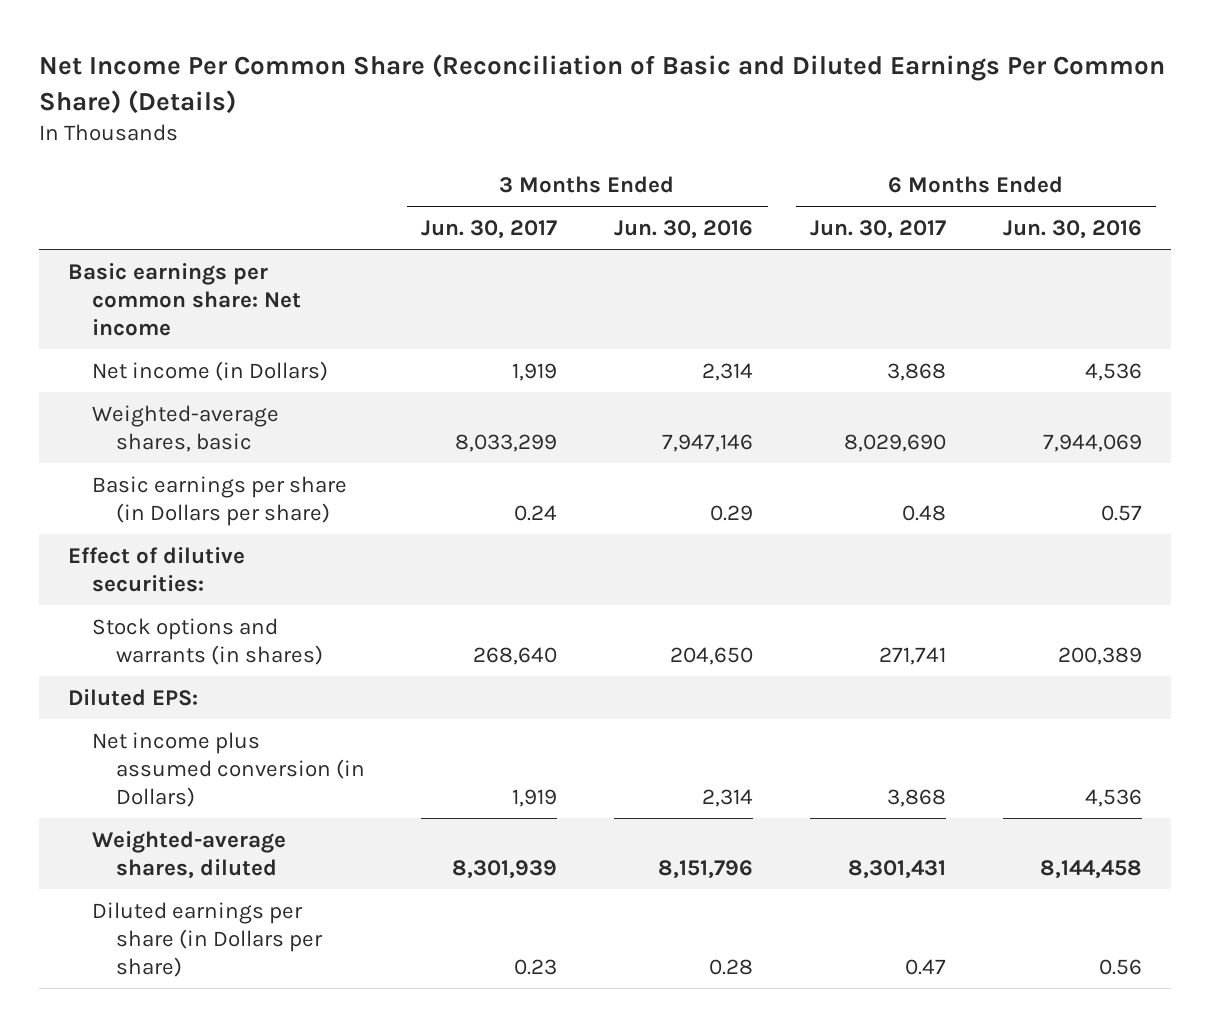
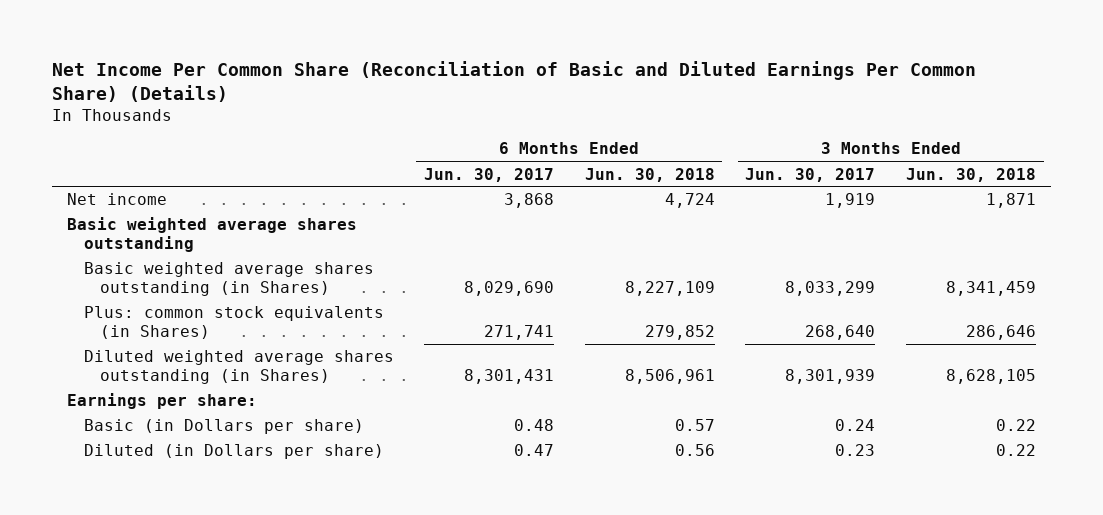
- | 3 Months Ended Jun. 30, 2017 | 3 Months Ended Jun. 30, 2016 | 6 Months Ended Jun. 30, 2017 | 6 Months Ended Jun. 30, 2016
+ | 6 Months Ended Jun. 30, 2017 | 6 Months Ended Jun. 30, 2018 | 3 Months Ended Jun. 30, 2017 | 3 Months Ended Jun. 30, 2018
- Basic earnings per common share: Net income
- Net income (in Dollars) | 1,919 | 2,314 | 3,868 | 4,536
- Weighted-average shares, basic | 8,033,299 | 7,947,146 | 8,029,690 | 7,944,069
- Basic earnings per share (in Dollars per share) | 0.24 | 0.29 | 0.48 | 0.57
- Effect of dilutive securities:
- Stock options and warrants (in shares) | 268,640 | 204,650 | 271,741 | 200,389
- Diluted EPS:
- Net income plus assumed conversion (in Dollars) | 1,919 | 2,314 | 3,868 | 4,536
- Weighted-average shares, diluted | 8,301,939 | 8,151,796 | 8,301,431 | 8,144,458
- Diluted earnings per share (in Dollars per share) | 0.23 | 0.28 | 0.47 | 0.56
+ Net income | 3,868 | 4,724 | 1,919 | 1,871
+ Basic weighted average shares outstanding
+ Basic weighted average shares outstanding (in Shares) | 8,029,690 | 8,227,109 | 8,033,299 | 8,341,459
+ Plus: common stock equivalents (in Shares) | 271,741 | 279,852 | 268,640 | 286,646
+ Diluted weighted average shares outstanding (in Shares) | 8,301,431 | 8,506,961 | 8,301,939 | 8,628,105
+ Earnings per share:
+ Basic (in Dollars per share) | 0.48 | 0.57 | 0.24 | 0.22
+ Diluted (in Dollars per share) | 0.47 | 0.56 | 0.23 | 0.22

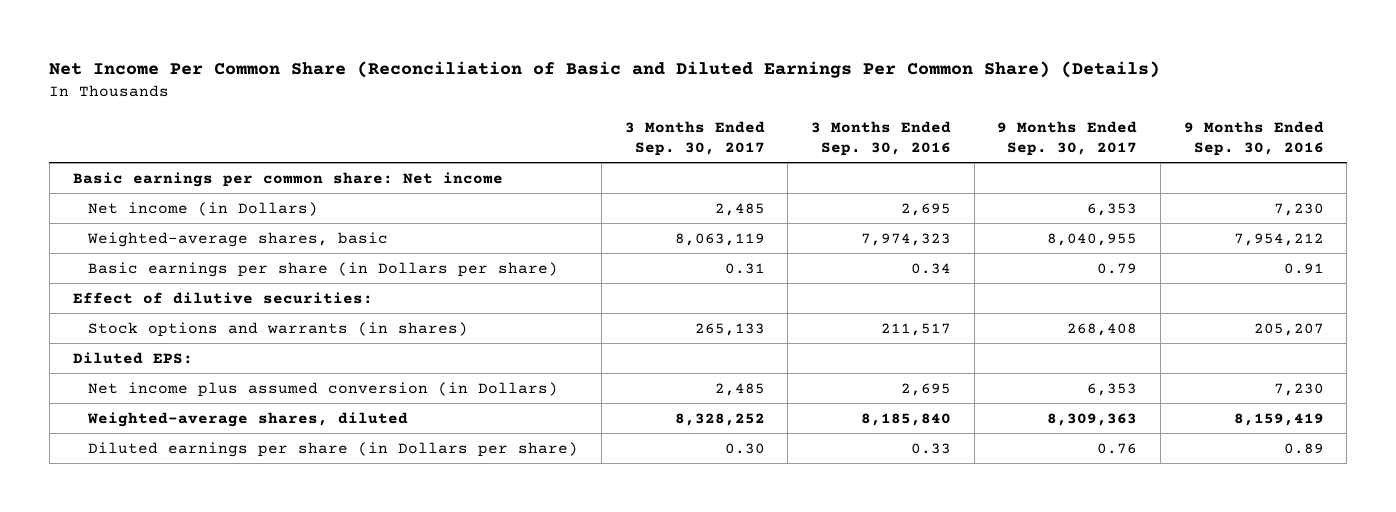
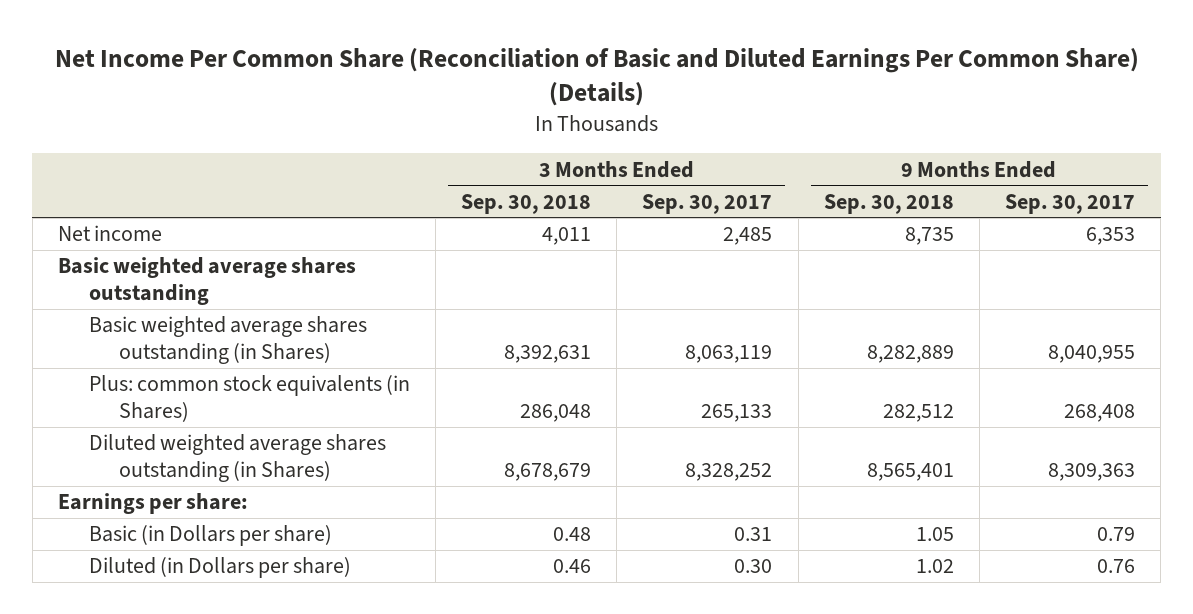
- | 3 Months Ended Sep. 30, 2017 | 3 Months Ended Sep. 30, 2016 | 9 Months Ended Sep. 30, 2017 | 9 Months Ended Sep. 30, 2016
+ | 3 Months Ended Sep. 30, 2018 | 3 Months Ended Sep. 30, 2017 | 9 Months Ended Sep. 30, 2018 | 9 Months Ended Sep. 30, 2017
- Basic earnings per common share: Net income
- Net income (in Dollars) | 2,485 | 2,695 | 6,353 | 7,230
- Weighted-average shares, basic | 8,063,119 | 7,974,323 | 8,040,955 | 7,954,212
- Basic earnings per share (in Dollars per share) | 0.31 | 0.34 | 0.79 | 0.91
- Effect of dilutive securities:
- Stock options and warrants (in shares) | 265,133 | 211,517 | 268,408 | 205,207
- Diluted EPS:
- Net income plus assumed conversion (in Dollars) | 2,485 | 2,695 | 6,353 | 7,230
- Weighted-average shares, diluted | 8,328,252 | 8,185,840 | 8,309,363 | 8,159,419
- Diluted earnings per share (in Dollars per share) | 0.30 | 0.33 | 0.76 | 0.89
+ Net income | 4,011 | 2,485 | 8,735 | 6,353
+ Basic weighted average shares outstanding
+ Basic weighted average shares outstanding (in Shares) | 8,392,631 | 8,063,119 | 8,282,889 | 8,040,955
+ Plus: common stock equivalents (in Shares) | 286,048 | 265,133 | 282,512 | 268,408
+ Diluted weighted average shares outstanding (in Shares) | 8,678,679 | 8,328,252 | 8,565,401 | 8,309,363
+ Earnings per share:
+ Basic (in Dollars per share) | 0.48 | 0.31 | 1.05 | 0.79
+ Diluted (in Dollars per share) | 0.46 | 0.30 | 1.02 | 0.76

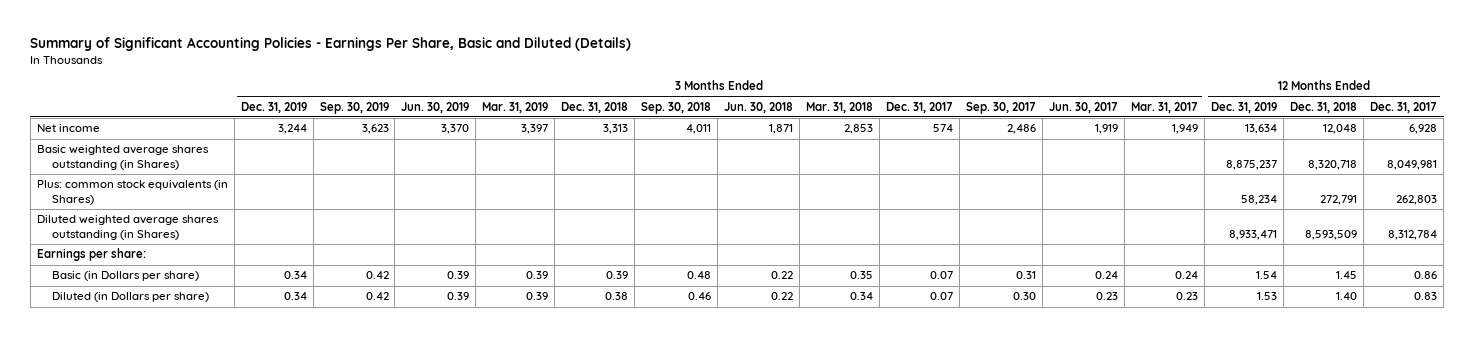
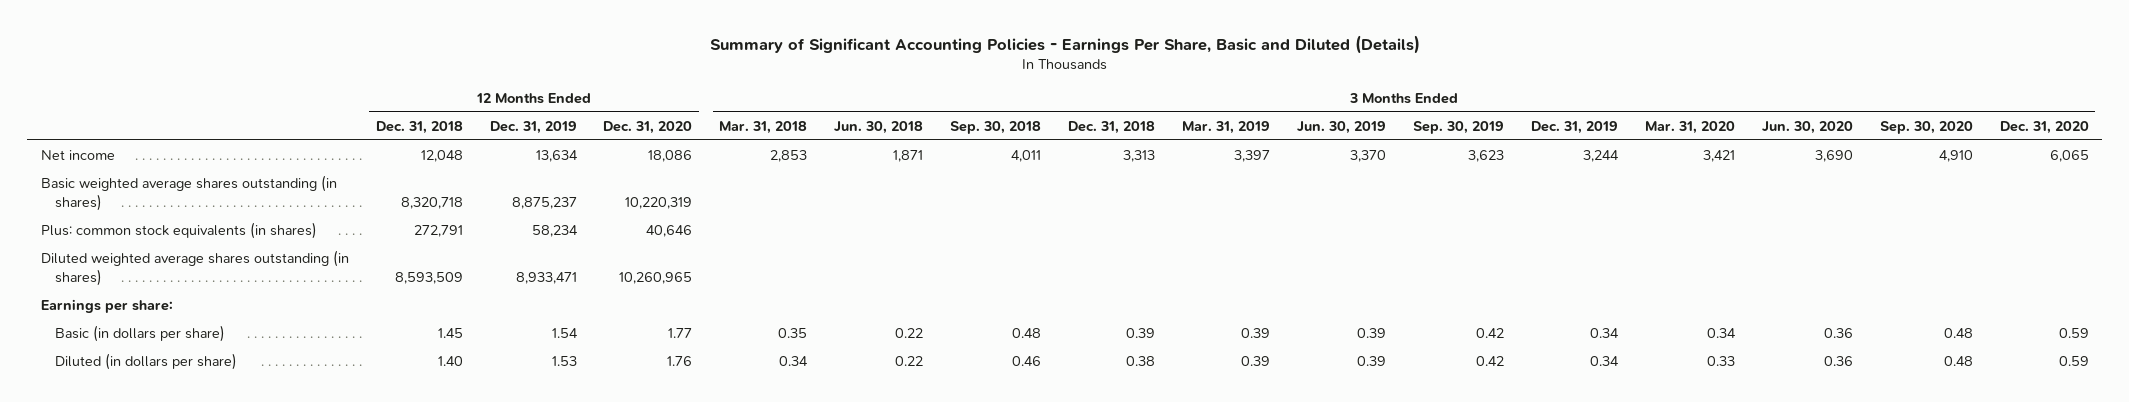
- | 3 Months Ended Dec. 31, 2019 | 3 Months Ended Sep. 30, 2019 | 3 Months Ended Jun. 30, 2019 | 3 Months Ended Mar. 31, 2019 | 3 Months Ended Dec. 31, 2018 | 3 Months Ended Sep. 30, 2018 | 3 Months Ended Jun. 30, 2018 | 3 Months Ended Mar. 31, 2018 | 3 Months Ended Dec. 31, 2017 | 3 Months Ended Sep. 30, 2017 | 3 Months Ended Jun. 30, 2017 | 3 Months Ended Mar. 31, 2017 | 12 Months Ended Dec. 31, 2019 | 12 Months Ended Dec. 31, 2018 | 12 Months Ended Dec. 31, 2017
+ | 12 Months Ended Dec. 31, 2018 | 12 Months Ended Dec. 31, 2019 | 12 Months Ended Dec. 31, 2020 | 3 Months Ended Mar. 31, 2018 | 3 Months Ended Jun. 30, 2018 | 3 Months Ended Sep. 30, 2018 | 3 Months Ended Dec. 31, 2018 | 3 Months Ended Mar. 31, 2019 | 3 Months Ended Jun. 30, 2019 | 3 Months Ended Sep. 30, 2019 | 3 Months Ended Dec. 31, 2019 | 3 Months Ended Mar. 31, 2020 | 3 Months Ended Jun. 30, 2020 | 3 Months Ended Sep. 30, 2020 | 3 Months Ended Dec. 31, 2020
- Basic weighted average shares outstanding (in Shares) | | | | | | | | | | | | | 8,875,237 | 8,320,718 | 8,049,981
- Plus: common stock equivalents (in Shares) | | | | | | | | | | | | | 58,234 | 272,791 | 262,803
- Diluted weighted average shares outstanding (in Shares) | | | | | | | | | | | | | 8,933,471 | 8,593,509 | 8,312,784
+ Basic weighted average shares outstanding (in shares) | 8,320,718 | 8,875,237 | 10,220,319 | | | | | | | | | | | |
+ Plus: common stock equivalents (in shares) | 272,791 | 58,234 | 40,646 | | | | | | | | | | | |
+ Diluted weighted average shares outstanding (in shares) | 8,593,509 | 8,933,471 | 10,260,965 | | | | | | | | | | | |
- Basic (in Dollars per share) | 0.34 | 0.42 | 0.39 | 0.39 | 0.39 | 0.48 | 0.22 | 0.35 | 0.07 | 0.31 | 0.24 | 0.24 | 1.54 | 1.45 | 0.86
- Diluted (in Dollars per share) | 0.34 | 0.42 | 0.39 | 0.39 | 0.38 | 0.46 | 0.22 | 0.34 | 0.07 | 0.30 | 0.23 | 0.23 | 1.53 | 1.40 | 0.83
+ Basic (in dollars per share) | 1.45 | 1.54 | 1.77 | 0.35 | 0.22 | 0.48 | 0.39 | 0.39 | 0.39 | 0.42 | 0.34 | 0.34 | 0.36 | 0.48 | 0.59
+ Diluted (in dollars per share) | 1.40 | 1.53 | 1.76 | 0.34 | 0.22 | 0.46 | 0.38 | 0.39 | 0.39 | 0.42 | 0.34 | 0.33 | 0.36 | 0.48 | 0.59

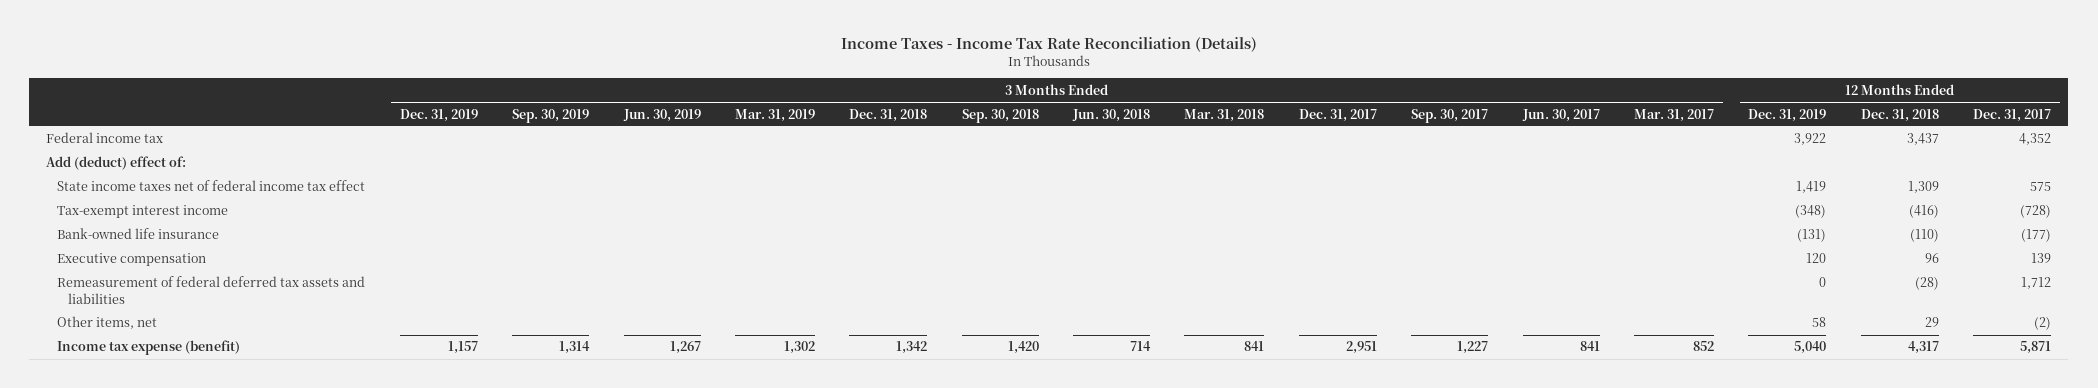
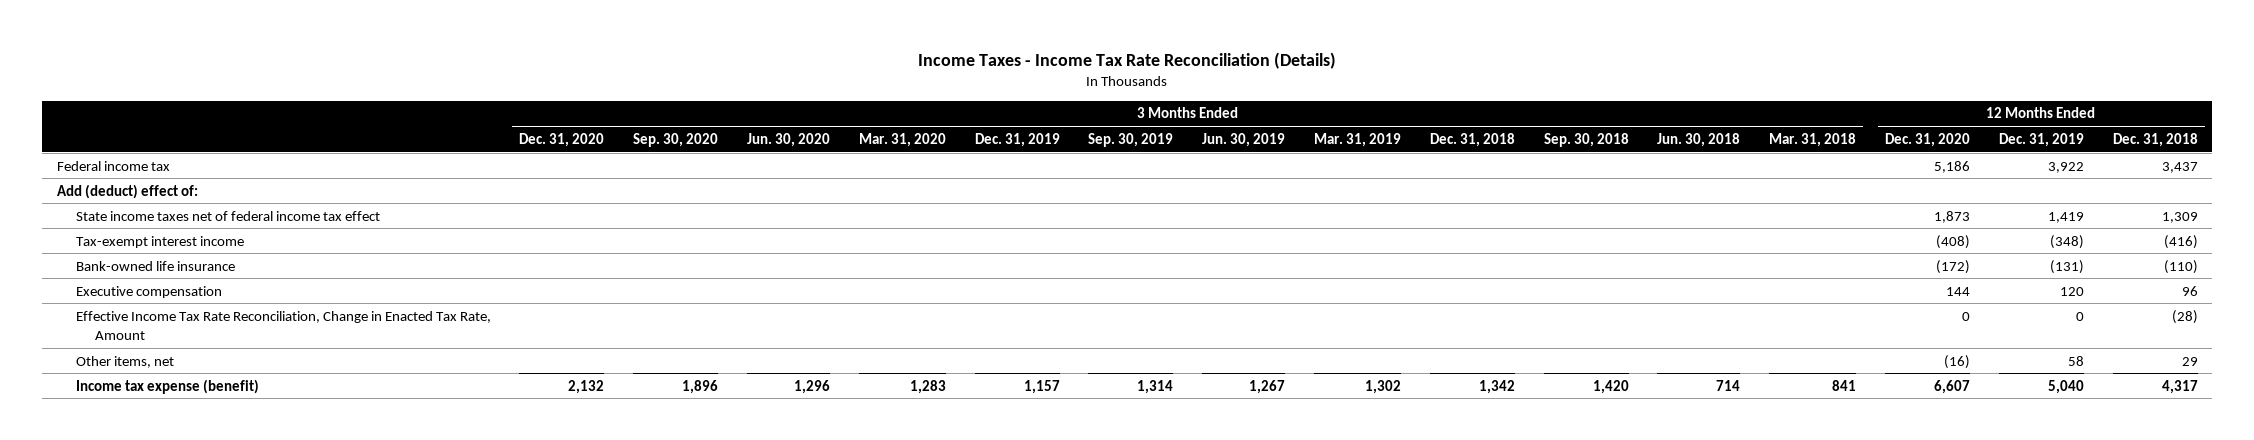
- | 3 Months Ended Dec. 31, 2019 | 3 Months Ended Sep. 30, 2019 | 3 Months Ended Jun. 30, 2019 | 3 Months Ended Mar. 31, 2019 | 3 Months Ended Dec. 31, 2018 | 3 Months Ended Sep. 30, 2018 | 3 Months Ended Jun. 30, 2018 | 3 Months Ended Mar. 31, 2018 | 3 Months Ended Dec. 31, 2017 | 3 Months Ended Sep. 30, 2017 | 3 Months Ended Jun. 30, 2017 | 3 Months Ended Mar. 31, 2017 | 12 Months Ended Dec. 31, 2019 | 12 Months Ended Dec. 31, 2018 | 12 Months Ended Dec. 31, 2017
+ | 3 Months Ended Dec. 31, 2020 | 3 Months Ended Sep. 30, 2020 | 3 Months Ended Jun. 30, 2020 | 3 Months Ended Mar. 31, 2020 | 3 Months Ended Dec. 31, 2019 | 3 Months Ended Sep. 30, 2019 | 3 Months Ended Jun. 30, 2019 | 3 Months Ended Mar. 31, 2019 | 3 Months Ended Dec. 31, 2018 | 3 Months Ended Sep. 30, 2018 | 3 Months Ended Jun. 30, 2018 | 3 Months Ended Mar. 31, 2018 | 12 Months Ended Dec. 31, 2020 | 12 Months Ended Dec. 31, 2019 | 12 Months Ended Dec. 31, 2018
- Remeasurement of federal deferred tax assets and liabilities | | | | | | | | | | | | | 0 | (28) | 1,712
+ Effective Income Tax Rate Reconciliation, Change in Enacted Tax Rate, Amount | | | | | | | | | | | | | 0 | 0 | (28)

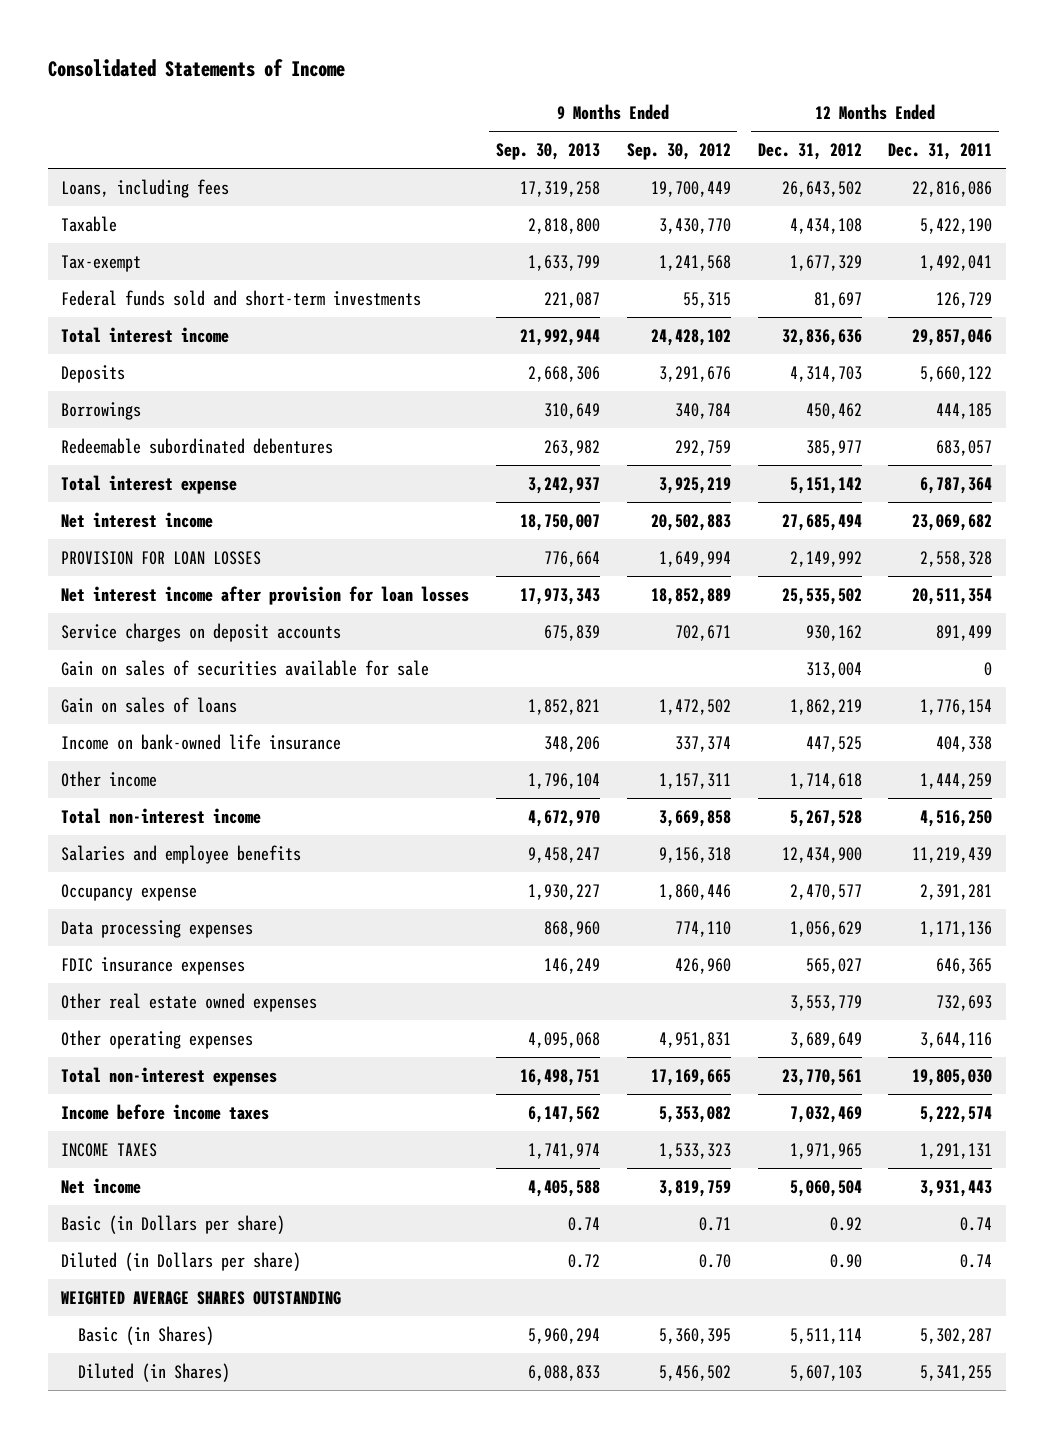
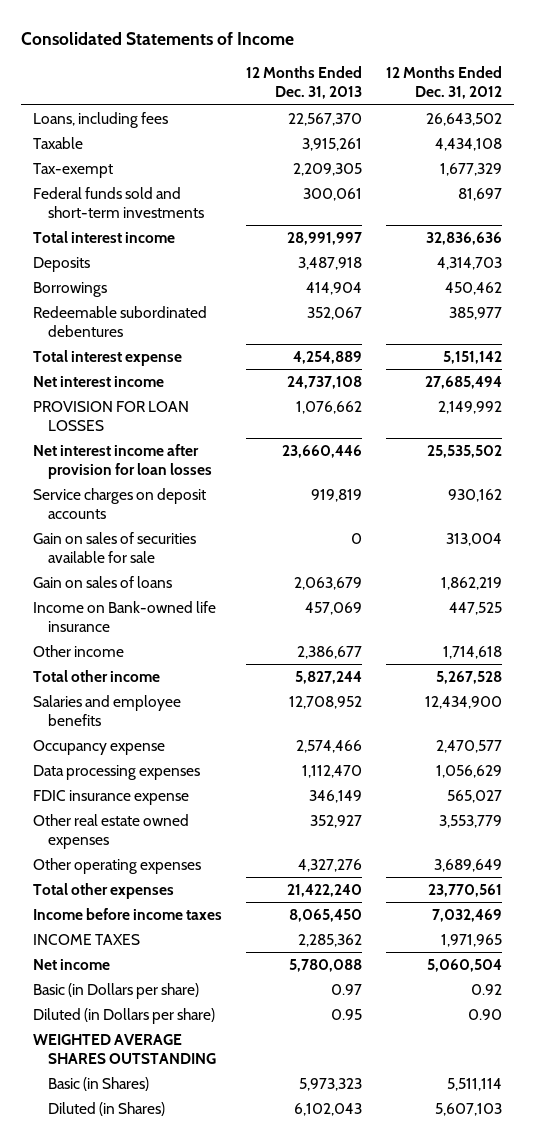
- | 9 Months Ended Sep. 30, 2013 | 9 Months Ended Sep. 30, 2012 | 12 Months Ended Dec. 31, 2012 | 12 Months Ended Dec. 31, 2011
+ | 12 Months Ended Dec. 31, 2013 | 12 Months Ended Dec. 31, 2012
- Income on bank-owned life insurance | 348,206 | 337,374 | 447,525 | 404,338
+ Income on Bank-owned life insurance | 457,069 | 447,525
- Total non-interest income | 4,672,970 | 3,669,858 | 5,267,528 | 4,516,250
+ Total other income | 5,827,244 | 5,267,528
- FDIC insurance expenses | 146,249 | 426,960 | 565,027 | 646,365
+ FDIC insurance expense | 346,149 | 565,027
- Total non-interest expenses | 16,498,751 | 17,169,665 | 23,770,561 | 19,805,030
+ Total other expenses | 21,422,240 | 23,770,561

